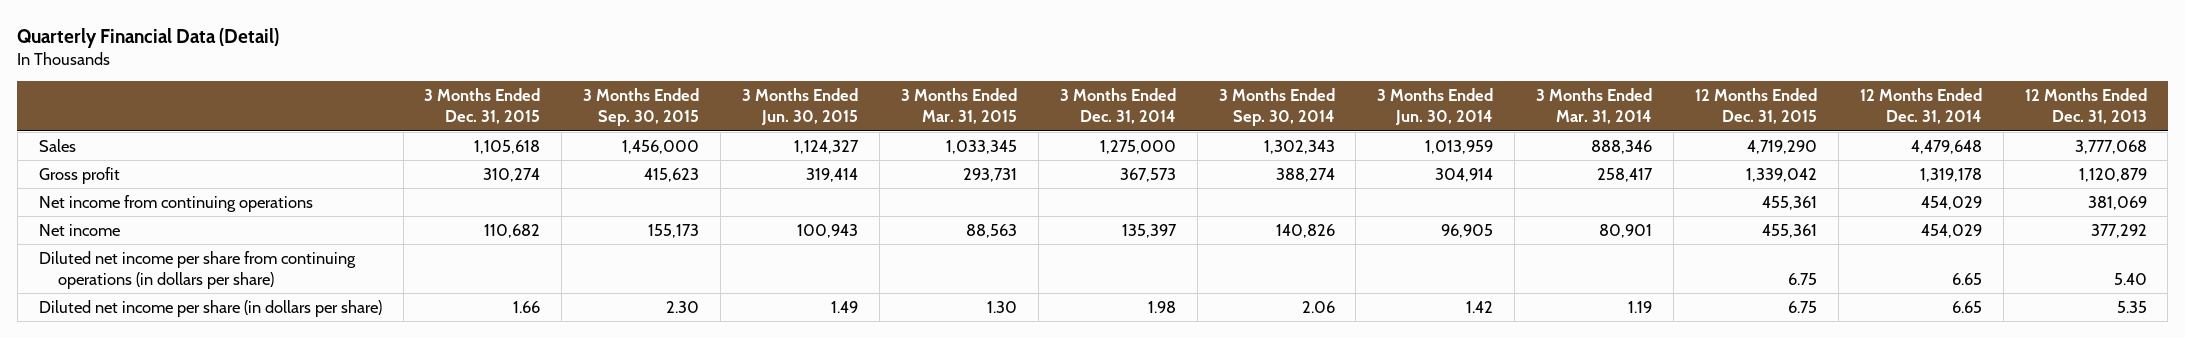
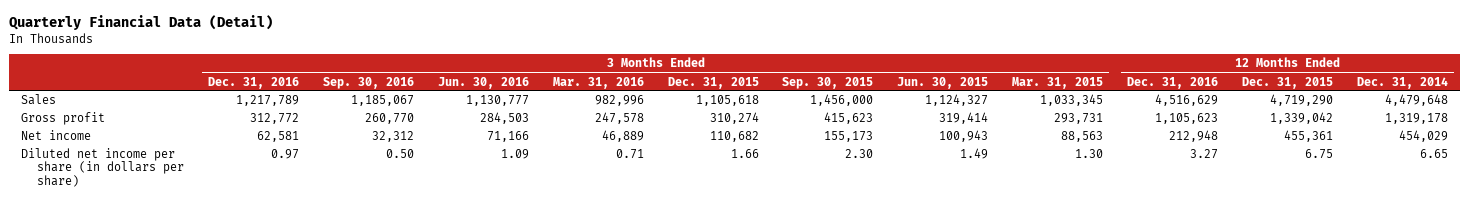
- | 3 Months Ended Dec. 31, 2015 | 3 Months Ended Sep. 30, 2015 | 3 Months Ended Jun. 30, 2015 | 3 Months Ended Mar. 31, 2015 | 3 Months Ended Dec. 31, 2014 | 3 Months Ended Sep. 30, 2014 | 3 Months Ended Jun. 30, 2014 | 3 Months Ended Mar. 31, 2014 | 12 Months Ended Dec. 31, 2015 | 12 Months Ended Dec. 31, 2014 | 12 Months Ended Dec. 31, 2013
+ | 3 Months Ended Dec. 31, 2016 | 3 Months Ended Sep. 30, 2016 | 3 Months Ended Jun. 30, 2016 | 3 Months Ended Mar. 31, 2016 | 3 Months Ended Dec. 31, 2015 | 3 Months Ended Sep. 30, 2015 | 3 Months Ended Jun. 30, 2015 | 3 Months Ended Mar. 31, 2015 | 12 Months Ended Dec. 31, 2016 | 12 Months Ended Dec. 31, 2015 | 12 Months Ended Dec. 31, 2014
- Net income from continuing operations | | | | | | | | | 455,361 | 454,029 | 381,069
- Diluted net income per share from continuing operations (in dollars per share) | | | | | | | | | 6.75 | 6.65 | 5.40

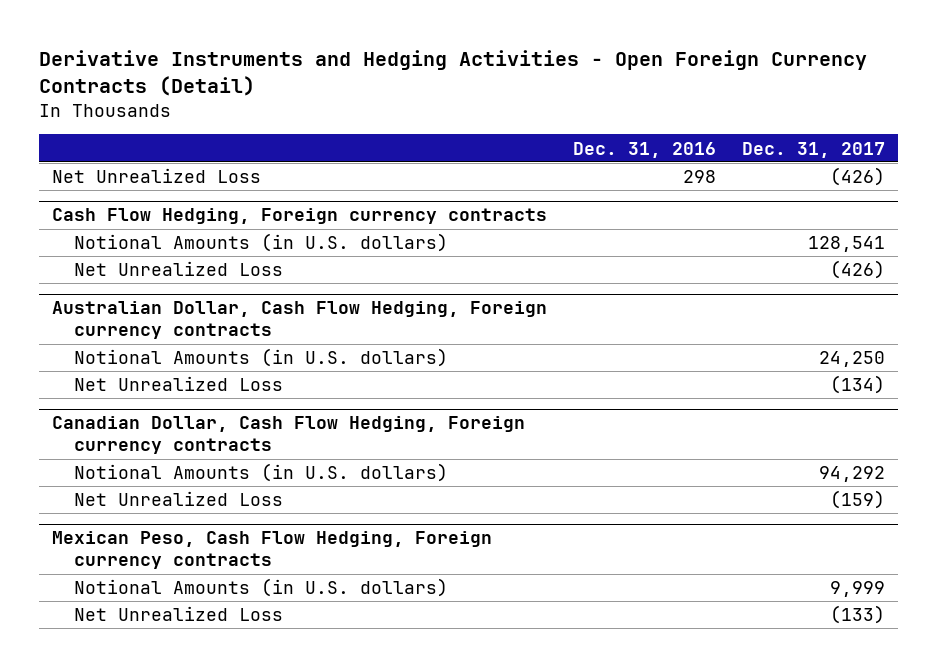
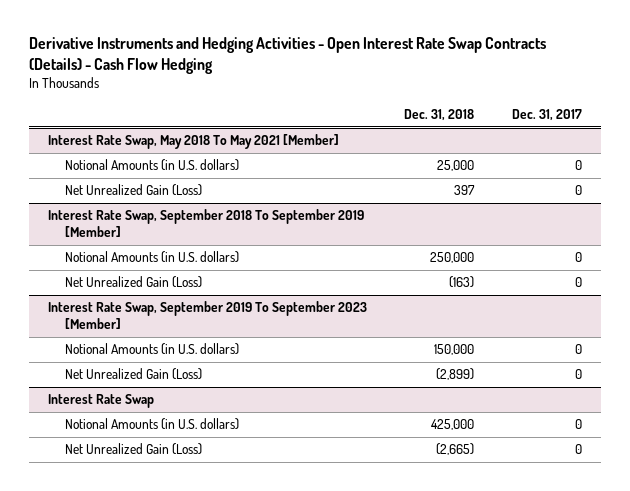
- Derivative Instruments and Hedging Activities - Open Foreign Currency Contracts (Detail)
+ Derivative Instruments and Hedging Activities - Open Interest Rate Swap Contracts (Details) - Cash Flow Hedging
- | Dec. 31, 2016 | Dec. 31, 2017
+ | Dec. 31, 2018 | Dec. 31, 2017
- Net Unrealized Loss | 298 | (426)
- Cash Flow Hedging, Foreign currency contracts
- Notional Amounts (in U.S. dollars) | | 128,541
- Net Unrealized Loss | | (426)
- Australian Dollar, Cash Flow Hedging, Foreign currency contracts
- Notional Amounts (in U.S. dollars) | | 24,250
- Net Unrealized Loss | | (134)
- Canadian Dollar, Cash Flow Hedging, Foreign currency contracts
- Notional Amounts (in U.S. dollars) | | 94,292
- Net Unrealized Loss | | (159)
- Mexican Peso, Cash Flow Hedging, Foreign currency contracts
- Notional Amounts (in U.S. dollars) | | 9,999
- Net Unrealized Loss | | (133)
+ Interest Rate Swap, May 2018 To May 2021 [Member]
+ Notional Amounts (in U.S. dollars) | 25,000 | 0
+ Net Unrealized Gain (Loss) | 397 | 0
+ Interest Rate Swap, September 2018 To September 2019 [Member]
+ Notional Amounts (in U.S. dollars) | 250,000 | 0
+ Net Unrealized Gain (Loss) | (163) | 0
+ Interest Rate Swap, September 2019 To September 2023 [Member]
+ Notional Amounts (in U.S. dollars) | 150,000 | 0
+ Net Unrealized Gain (Loss) | (2,899) | 0
+ Interest Rate Swap
+ Notional Amounts (in U.S. dollars) | 425,000 | 0
+ Net Unrealized Gain (Loss) | (2,665) | 0

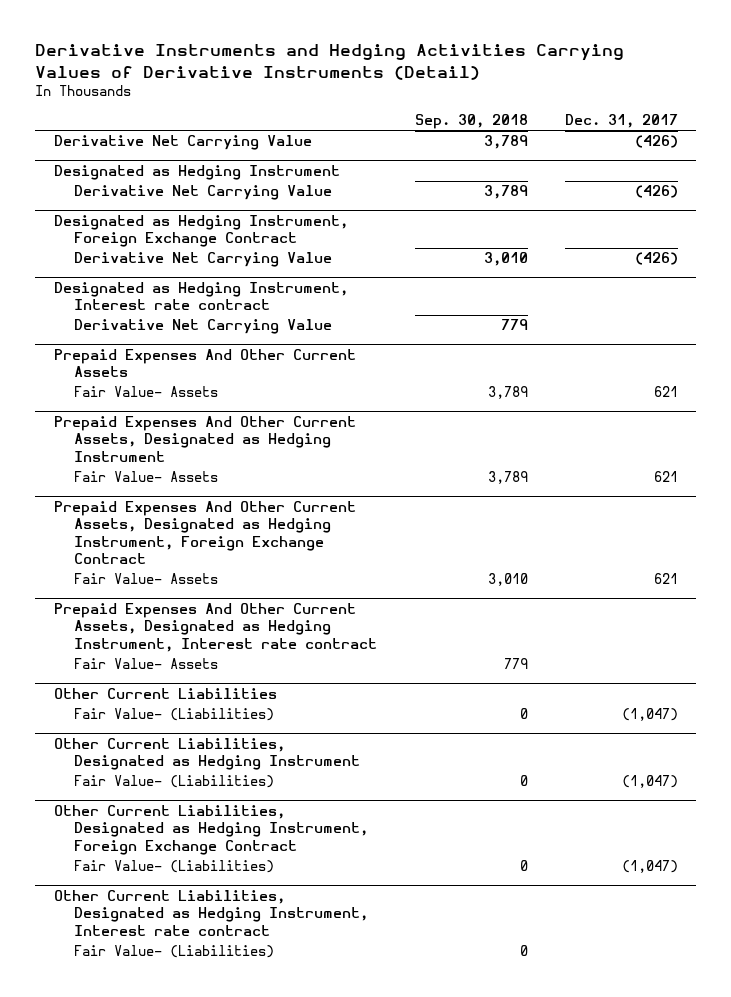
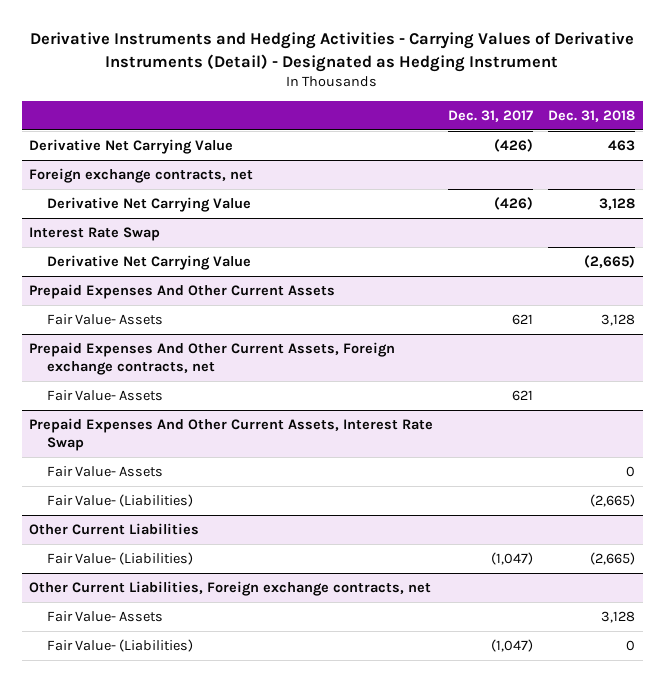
- Derivative Instruments and Hedging Activities Carrying Values of Derivative Instruments (Detail)
+ Derivative Instruments and Hedging Activities - Carrying Values of Derivative Instruments (Detail) - Designated as Hedging Instrument
- | Sep. 30, 2018 | Dec. 31, 2017
+ | Dec. 31, 2017 | Dec. 31, 2018
- Designated as Hedging Instrument
- Derivative Net Carrying Value | 3,789 | (426)
- Designated as Hedging Instrument, Foreign Exchange Contract
+ Foreign exchange contracts, net
- Designated as Hedging Instrument, Interest rate contract
+ Interest Rate Swap
- Prepaid Expenses And Other Current Assets, Designated as Hedging Instrument
- Fair Value- Assets | 3,789 | 621
- Prepaid Expenses And Other Current Assets, Designated as Hedging Instrument, Foreign Exchange Contract
+ Prepaid Expenses And Other Current Assets, Foreign exchange contracts, net
- Prepaid Expenses And Other Current Assets, Designated as Hedging Instrument, Interest rate contract
+ Prepaid Expenses And Other Current Assets, Interest Rate Swap
+ Fair Value- (Liabilities) | | (2,665)
- Other Current Liabilities, Designated as Hedging Instrument
- Fair Value- (Liabilities) | 0 | (1,047)
- Other Current Liabilities, Designated as Hedging Instrument, Foreign Exchange Contract
+ Other Current Liabilities, Foreign exchange contracts, net
+ Fair Value- Assets | | 3,128
- Other Current Liabilities, Designated as Hedging Instrument, Interest rate contract
- Fair Value- (Liabilities) | 0 |

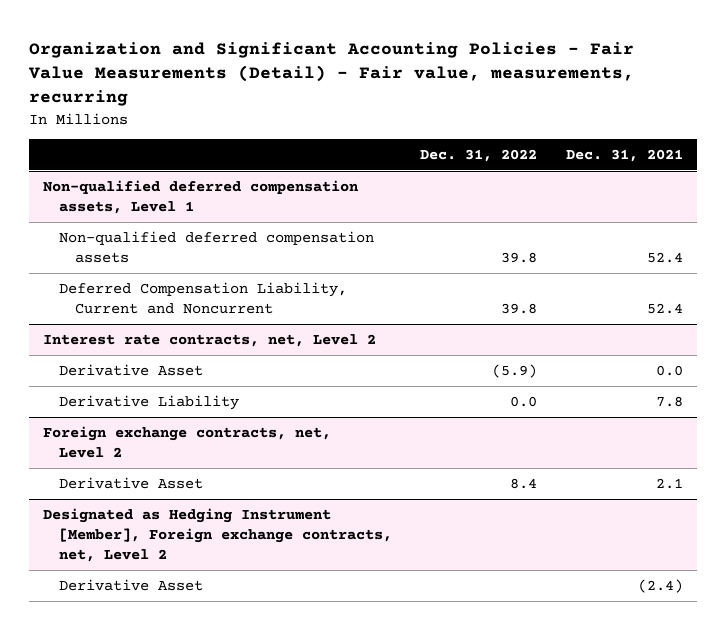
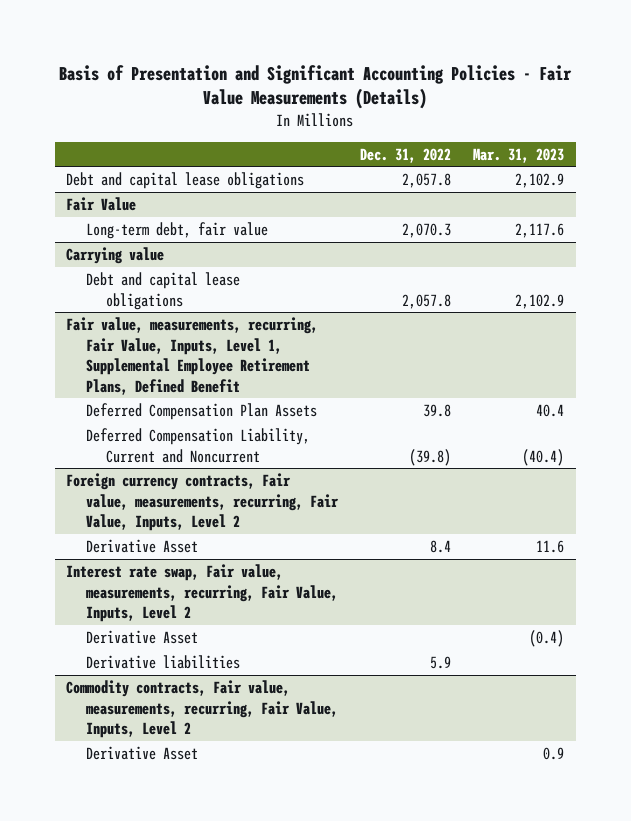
- Organization and Significant Accounting Policies - Fair Value Measurements (Detail) - Fair value, measurements, recurring
+ Basis of Presentation and Significant Accounting Policies - Fair Value Measurements (Details)
- | Dec. 31, 2022 | Dec. 31, 2021
+ | Dec. 31, 2022 | Mar. 31, 2023
- Non-qualified deferred compensation assets, Level 1
- Non-qualified deferred compensation assets | 39.8 | 52.4
- Deferred Compensation Liability, Current and Noncurrent | 39.8 | 52.4
- Interest rate contracts, net, Level 2
- Derivative Asset | (5.9) | 0.0
- Derivative Liability | 0.0 | 7.8
- Foreign exchange contracts, net, Level 2
+ Debt and capital lease obligations | 2,057.8 | 2,102.9
+ Fair Value
+ Long-term debt, fair value | 2,070.3 | 2,117.6
+ Carrying value
+ Debt and capital lease obligations | 2,057.8 | 2,102.9
+ Fair value, measurements, recurring, Fair Value, Inputs, Level 1, Supplemental Employee Retirement Plans, Defined Benefit
+ Deferred Compensation Plan Assets | 39.8 | 40.4
+ Deferred Compensation Liability, Current and Noncurrent | (39.8) | (40.4)
+ Foreign currency contracts, Fair value, measurements, recurring, Fair Value, Inputs, Level 2
- Designated as Hedging Instrument [Member], Foreign exchange contracts, net, Level 2
+ Interest rate swap, Fair value, measurements, recurring, Fair Value, Inputs, Level 2
+ Derivative liabilities | 5.9 |
+ Commodity contracts, Fair value, measurements, recurring, Fair Value, Inputs, Level 2
+ Derivative Asset | | 0.9

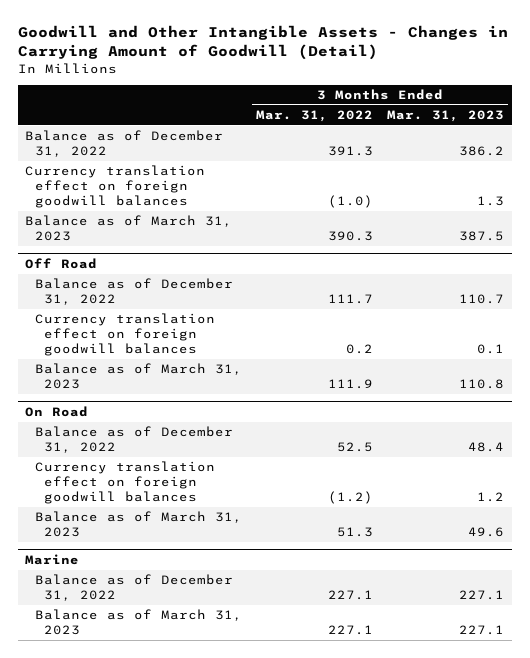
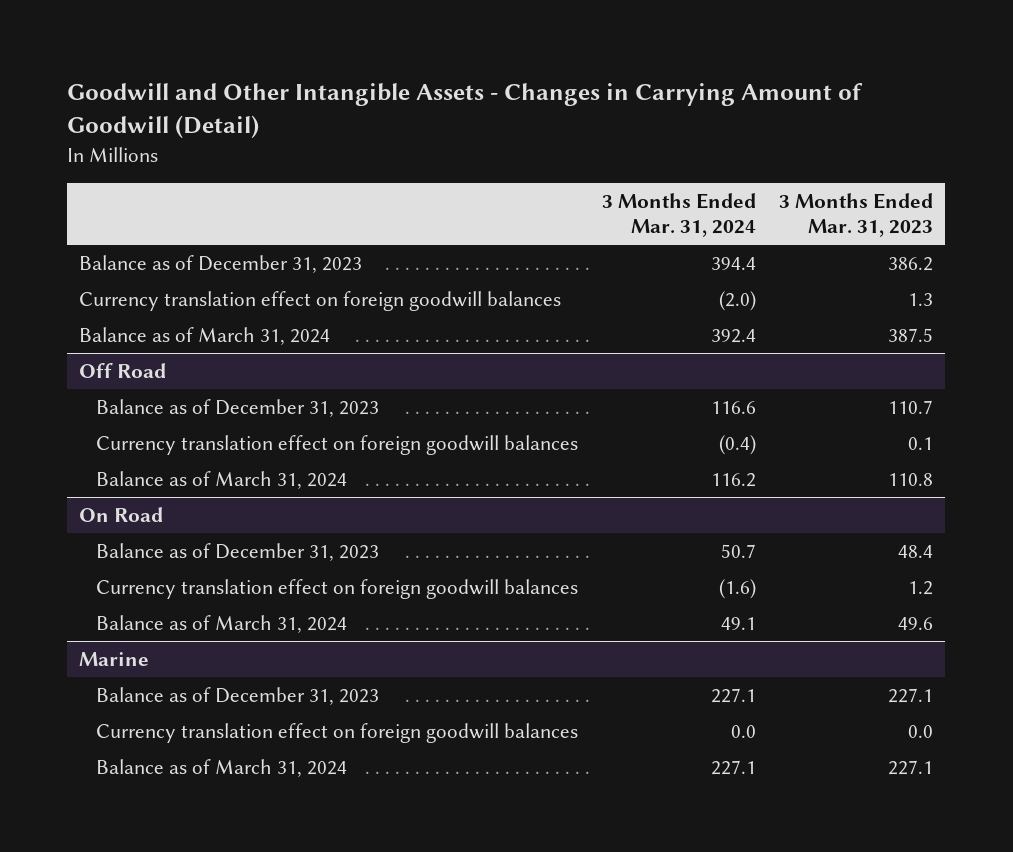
- | 3 Months Ended Mar. 31, 2022 | 3 Months Ended Mar. 31, 2023
+ | 3 Months Ended Mar. 31, 2024 | 3 Months Ended Mar. 31, 2023
- Balance as of December 31, 2022 | 391.3 | 386.2
+ Balance as of December 31, 2023 | 394.4 | 386.2
- Balance as of March 31, 2023 | 390.3 | 387.5
+ Balance as of March 31, 2024 | 392.4 | 387.5
@ Off Road
- Balance as of December 31, 2022 | 111.7 | 110.7
+ Balance as of December 31, 2023 | 116.6 | 110.7
- Balance as of March 31, 2023 | 111.9 | 110.8
+ Balance as of March 31, 2024 | 116.2 | 110.8
@ On Road
- Balance as of December 31, 2022 | 52.5 | 48.4
+ Balance as of December 31, 2023 | 50.7 | 48.4
- Balance as of March 31, 2023 | 51.3 | 49.6
+ Balance as of March 31, 2024 | 49.1 | 49.6
@ Marine
- Balance as of December 31, 2022 | 227.1 | 227.1
- Balance as of March 31, 2023 | 227.1 | 227.1
+ Balance as of December 31, 2023 | 227.1 | 227.1
+ Currency translation effect on foreign goodwill balances | 0.0 | 0.0
+ Balance as of March 31, 2024 | 227.1 | 227.1

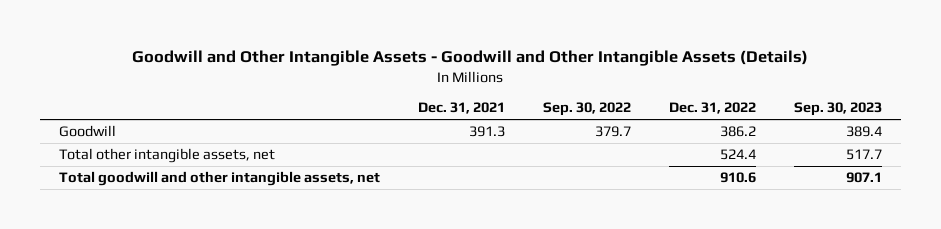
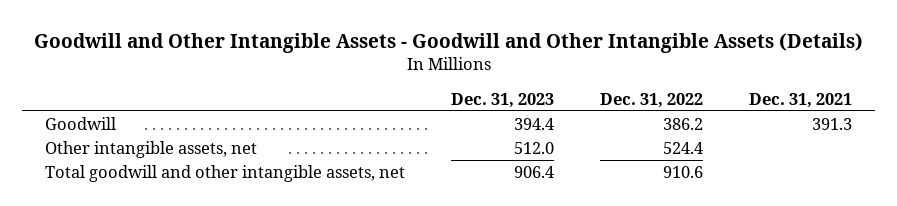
- | Dec. 31, 2021 | Sep. 30, 2022 | Dec. 31, 2022 | Sep. 30, 2023
+ | Dec. 31, 2023 | Dec. 31, 2022 | Dec. 31, 2021
- Total other intangible assets, net | | | 524.4 | 517.7
+ Other intangible assets, net | 512.0 | 524.4 |

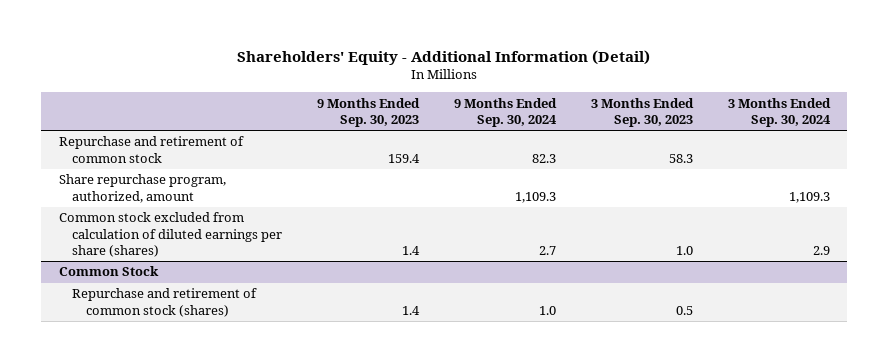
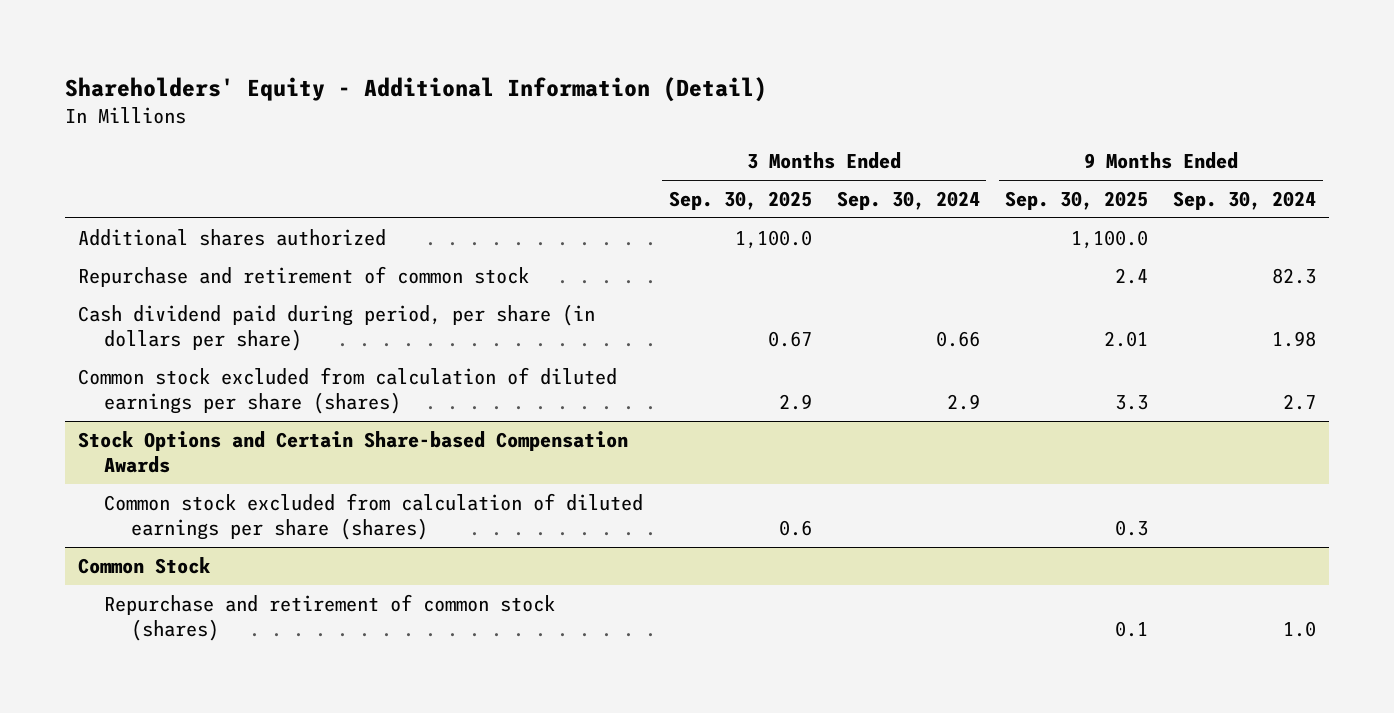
- | 9 Months Ended Sep. 30, 2023 | 9 Months Ended Sep. 30, 2024 | 3 Months Ended Sep. 30, 2023 | 3 Months Ended Sep. 30, 2024
+ | 3 Months Ended Sep. 30, 2025 | 3 Months Ended Sep. 30, 2024 | 9 Months Ended Sep. 30, 2025 | 9 Months Ended Sep. 30, 2024
+ Additional shares authorized | 1,100.0 | | 1,100.0 |
- Share repurchase program, authorized, amount | | 1,109.3 | | 1,109.3
+ Cash dividend paid during period, per share (in dollars per share) | 0.67 | 0.66 | 2.01 | 1.98
+ Stock Options and Certain Share-based Compensation Awards
+ Common stock excluded from calculation of diluted earnings per share (shares) | 0.6 | | 0.3 |

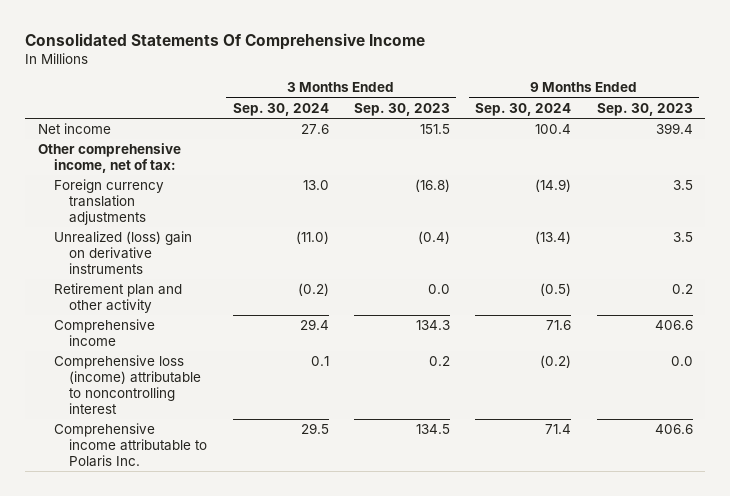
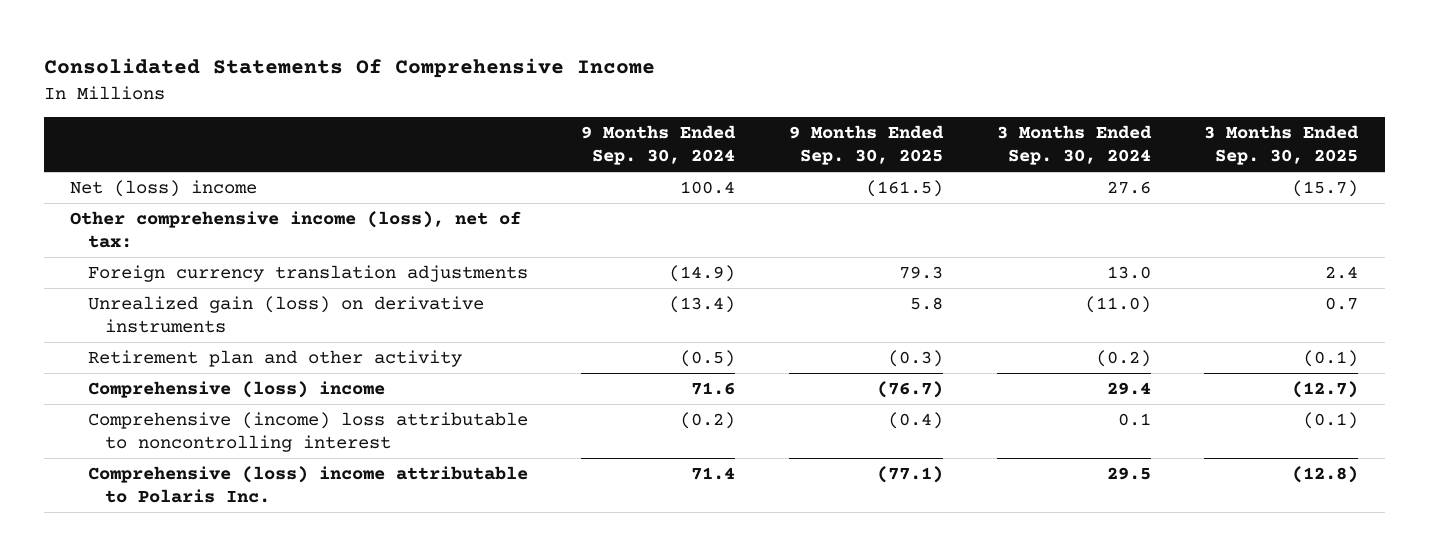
- | 3 Months Ended Sep. 30, 2024 | 3 Months Ended Sep. 30, 2023 | 9 Months Ended Sep. 30, 2024 | 9 Months Ended Sep. 30, 2023
+ | 9 Months Ended Sep. 30, 2024 | 9 Months Ended Sep. 30, 2025 | 3 Months Ended Sep. 30, 2024 | 3 Months Ended Sep. 30, 2025
- Net income | 27.6 | 151.5 | 100.4 | 399.4
- Other comprehensive income, net of tax:
+ Net (loss) income | 100.4 | (161.5) | 27.6 | (15.7)
+ Other comprehensive income (loss), net of tax:
- Unrealized (loss) gain on derivative instruments | (11.0) | (0.4) | (13.4) | 3.5
+ Unrealized gain (loss) on derivative instruments | (13.4) | 5.8 | (11.0) | 0.7
- Comprehensive income | 29.4 | 134.3 | 71.6 | 406.6
- Comprehensive loss (income) attributable to noncontrolling interest | 0.1 | 0.2 | (0.2) | 0.0
- Comprehensive income attributable to Polaris Inc. | 29.5 | 134.5 | 71.4 | 406.6
+ Comprehensive (loss) income | 71.6 | (76.7) | 29.4 | (12.7)
+ Comprehensive (income) loss attributable to noncontrolling interest | (0.2) | (0.4) | 0.1 | (0.1)
+ Comprehensive (loss) income attributable to Polaris Inc. | 71.4 | (77.1) | 29.5 | (12.8)

